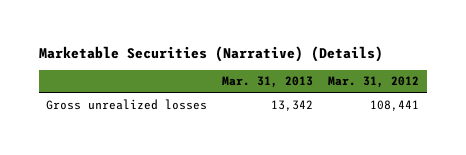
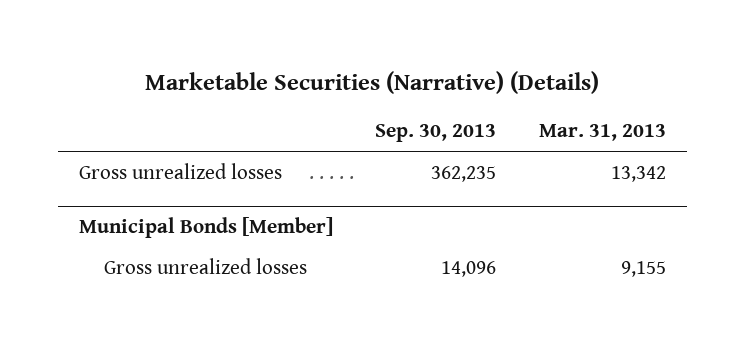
- | Mar. 31, 2013 | Mar. 31, 2012
+ | Sep. 30, 2013 | Mar. 31, 2013
+ Municipal Bonds [Member]
+ Gross unrealized losses | 14,096 | 9,155

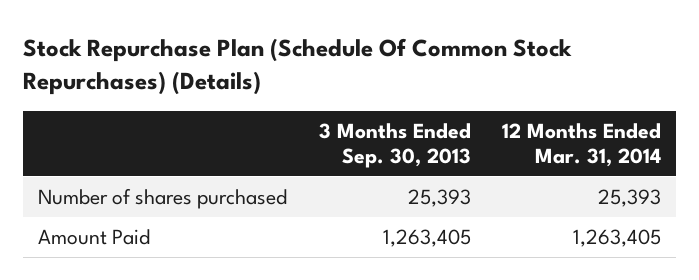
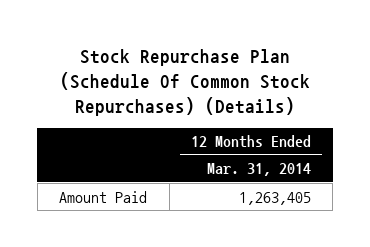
- | 3 Months Ended Sep. 30, 2013 | 12 Months Ended Mar. 31, 2014
+ | 12 Months Ended Mar. 31, 2014
- Number of shares purchased | 25,393 | 25,393

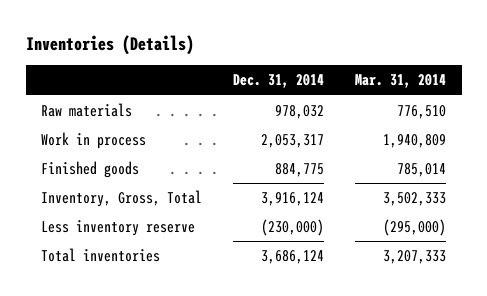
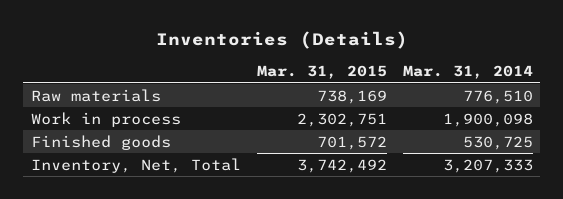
- | Dec. 31, 2014 | Mar. 31, 2014
+ | Mar. 31, 2015 | Mar. 31, 2014
- Work in process | 2,053,317 | 1,940,809
- Finished goods | 884,775 | 785,014
- Inventory, Gross, Total | 3,916,124 | 3,502,333
- Less inventory reserve | (230,000) | (295,000)
- Total inventories | 3,686,124 | 3,207,333
+ Work in process | 2,302,751 | 1,900,098
+ Finished goods | 701,572 | 530,725
+ Inventory, Net, Total | 3,742,492 | 3,207,333

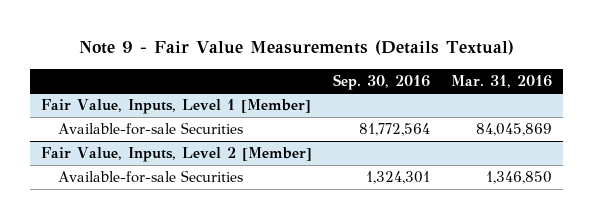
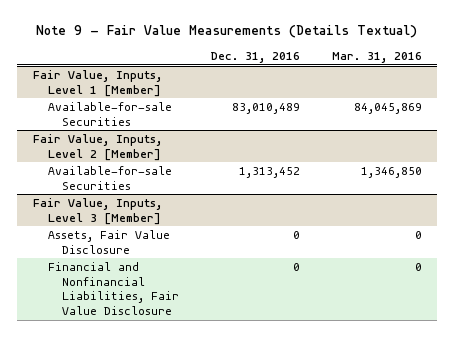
- | Sep. 30, 2016 | Mar. 31, 2016
+ | Dec. 31, 2016 | Mar. 31, 2016
+ Fair Value, Inputs, Level 3 [Member]
+ Assets, Fair Value Disclosure | 0 | 0
+ Financial and Nonfinancial Liabilities, Fair Value Disclosure | 0 | 0

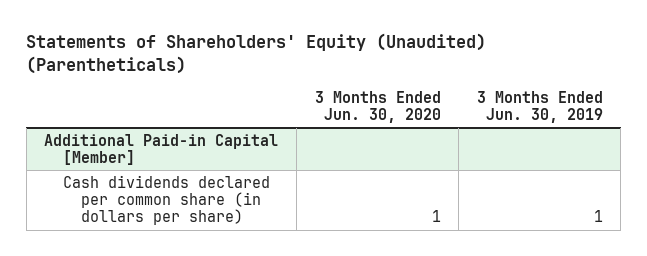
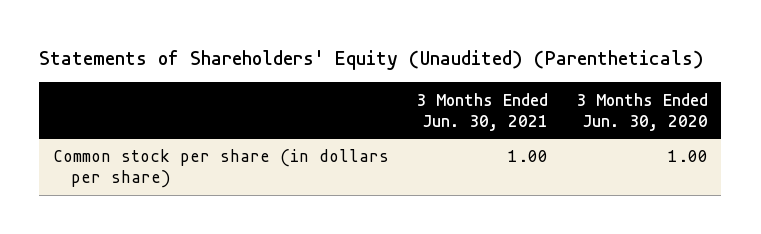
- | 3 Months Ended Jun. 30, 2020 | 3 Months Ended Jun. 30, 2019
+ | 3 Months Ended Jun. 30, 2021 | 3 Months Ended Jun. 30, 2020
- Additional Paid-in Capital [Member]
- Cash dividends declared per common share (in dollars per share) | 1 | 1
+ Common stock per share (in dollars per share) | 1.00 | 1.00

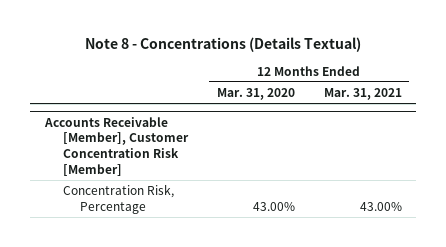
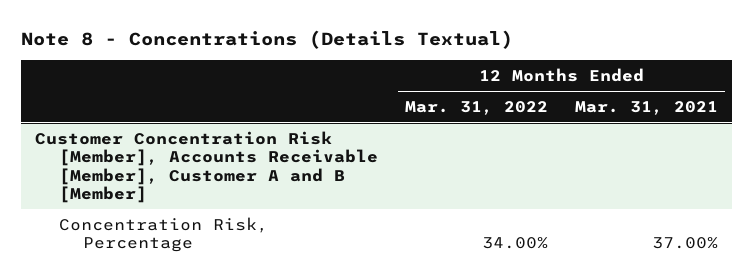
- | 12 Months Ended Mar. 31, 2020 | 12 Months Ended Mar. 31, 2021
+ | 12 Months Ended Mar. 31, 2022 | 12 Months Ended Mar. 31, 2021
- Accounts Receivable [Member], Customer Concentration Risk [Member]
- Concentration Risk, Percentage | 43.00% | 43.00%
+ Customer Concentration Risk [Member], Accounts Receivable [Member], Customer A and B [Member]
+ Concentration Risk, Percentage | 34.00% | 37.00%

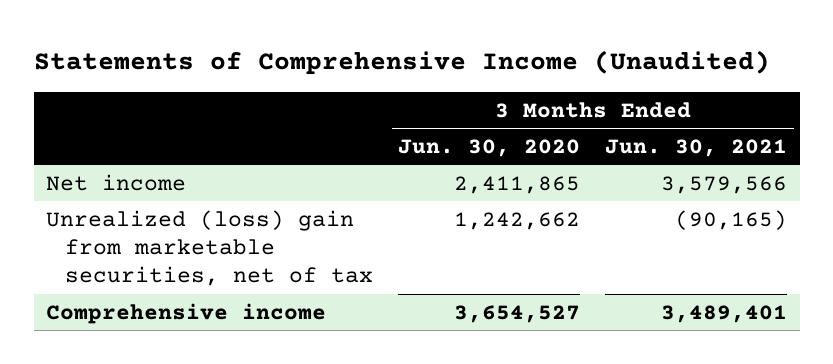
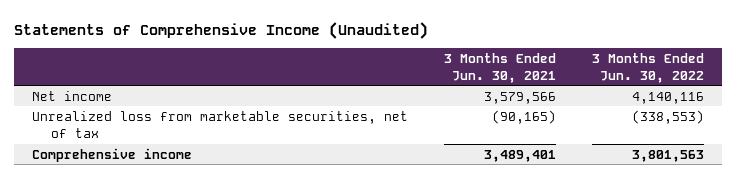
- | 3 Months Ended Jun. 30, 2020 | 3 Months Ended Jun. 30, 2021
+ | 3 Months Ended Jun. 30, 2021 | 3 Months Ended Jun. 30, 2022
- Unrealized (loss) gain from marketable securities, net of tax | 1,242,662 | (90,165)
+ Unrealized loss from marketable securities, net of tax | (90,165) | (338,553)

